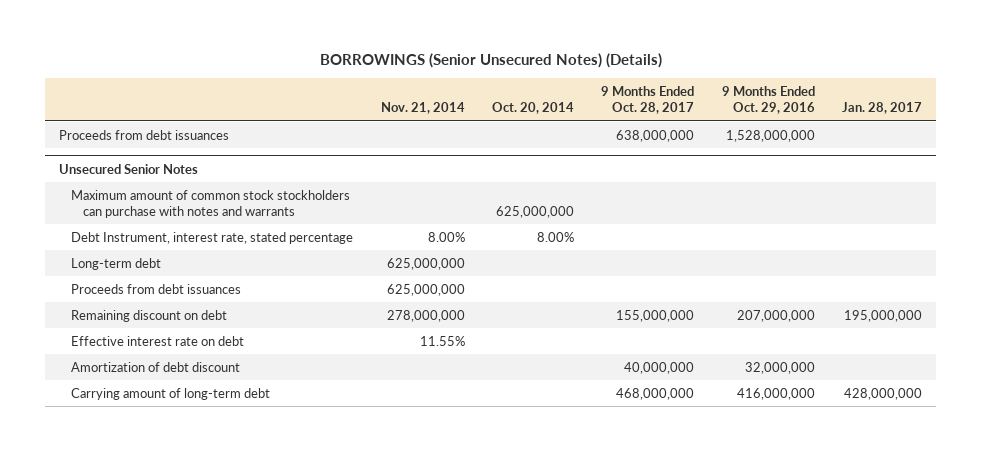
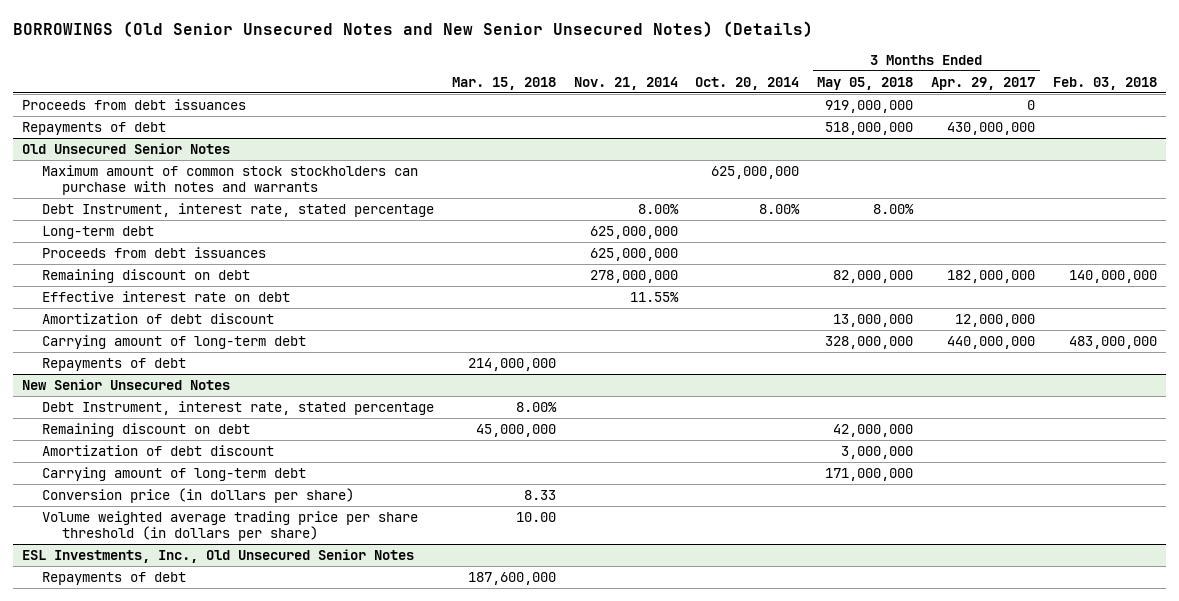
- BORROWINGS (Senior Unsecured Notes) (Details)
+ BORROWINGS (Old Senior Unsecured Notes and New Senior Unsecured Notes) (Details)
- | Nov. 21, 2014 | Oct. 20, 2014 | 9 Months Ended Oct. 28, 2017 | 9 Months Ended Oct. 29, 2016 | Jan. 28, 2017
+ | Mar. 15, 2018 | Nov. 21, 2014 | Oct. 20, 2014 | 3 Months Ended May 05, 2018 | 3 Months Ended Apr. 29, 2017 | Feb. 03, 2018
- Unsecured Senior Notes
+ Repayments of debt | | | | 518,000,000 | 430,000,000 |
+ Old Unsecured Senior Notes
+ Repayments of debt | 214,000,000 | | | | |
+ New Senior Unsecured Notes
+ Debt Instrument, interest rate, stated percentage | 8.00% | | | | |
+ Remaining discount on debt | 45,000,000 | | | 42,000,000 | |
+ Amortization of debt discount | | | | 3,000,000 | |
+ Carrying amount of long-term debt | | | | 171,000,000 | |
+ Conversion price (in dollars per share) | 8.33 | | | | |
+ Volume weighted average trading price per share threshold (in dollars per share) | 10.00 | | | | |
+ ESL Investments, Inc., Old Unsecured Senior Notes
+ Repayments of debt | 187,600,000 | | | | |

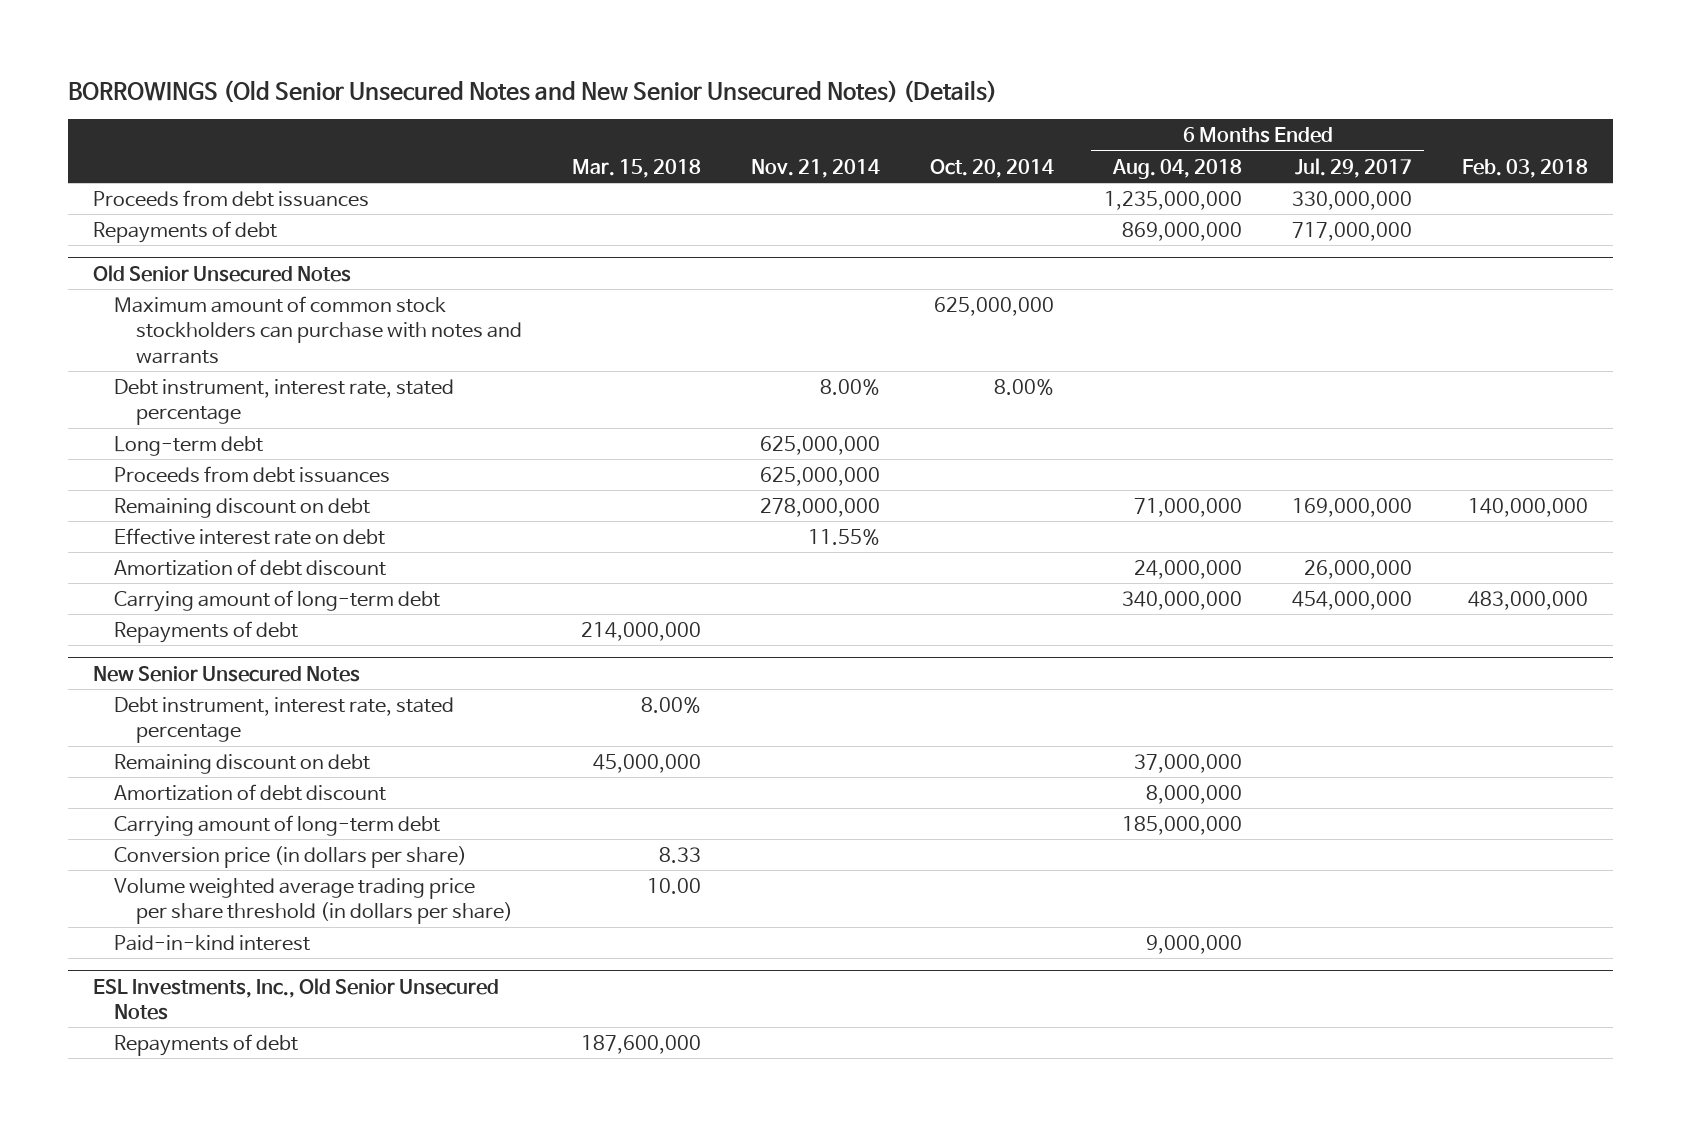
- | Mar. 15, 2018 | Nov. 21, 2014 | Oct. 20, 2014 | 3 Months Ended May 05, 2018 | 3 Months Ended Apr. 29, 2017 | Feb. 03, 2018
+ | Mar. 15, 2018 | Nov. 21, 2014 | Oct. 20, 2014 | 6 Months Ended Aug. 04, 2018 | 6 Months Ended Jul. 29, 2017 | Feb. 03, 2018
- Old Unsecured Senior Notes
+ Old Senior Unsecured Notes
- Debt Instrument, interest rate, stated percentage | | 8.00% | 8.00% | 8.00% | |
+ Debt instrument, interest rate, stated percentage | | 8.00% | 8.00% | | |
@ New Senior Unsecured Notes
- Debt Instrument, interest rate, stated percentage | 8.00% | | | | |
+ Debt instrument, interest rate, stated percentage | 8.00% | | | | |
- ESL Investments, Inc., Old Unsecured Senior Notes
@ New Senior Unsecured Notes
+ Paid-in-kind interest | | | | 9,000,000 | |
+ ESL Investments, Inc., Old Senior Unsecured Notes

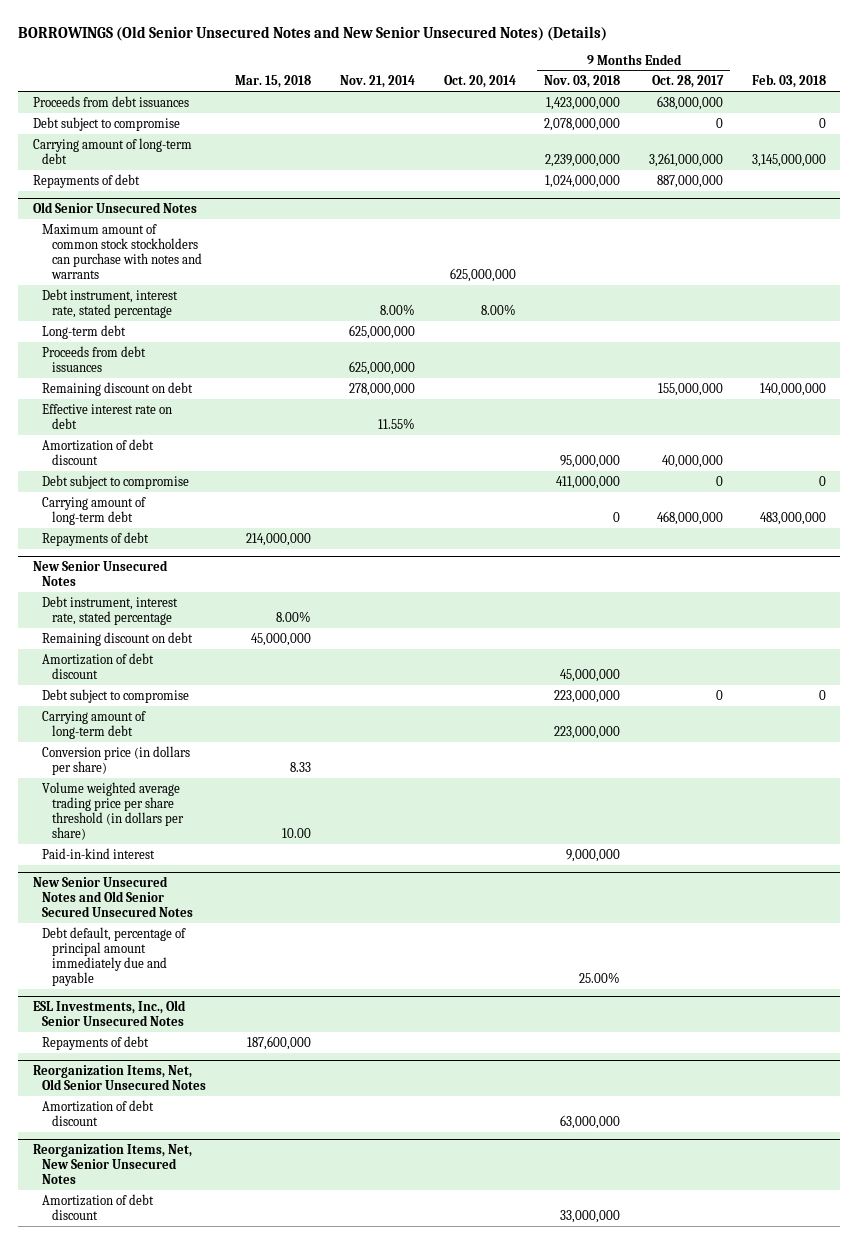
- | Mar. 15, 2018 | Nov. 21, 2014 | Oct. 20, 2014 | 6 Months Ended Aug. 04, 2018 | 6 Months Ended Jul. 29, 2017 | Feb. 03, 2018
+ | Mar. 15, 2018 | Nov. 21, 2014 | Oct. 20, 2014 | 9 Months Ended Nov. 03, 2018 | 9 Months Ended Oct. 28, 2017 | Feb. 03, 2018
+ Debt subject to compromise | | | | 2,078,000,000 | 0 | 0
+ Carrying amount of long-term debt | | | | 2,239,000,000 | 3,261,000,000 | 3,145,000,000
@ Old Senior Unsecured Notes
+ Debt subject to compromise | | | | 411,000,000 | 0 | 0
@ New Senior Unsecured Notes
+ Debt subject to compromise | | | | 223,000,000 | 0 | 0
+ New Senior Unsecured Notes and Old Senior Secured Unsecured Notes
+ Debt default, percentage of principal amount immediately due and payable | | | | 25.00% | |
+ Reorganization Items, Net, Old Senior Unsecured Notes
+ Amortization of debt discount | | | | 63,000,000 | |
+ Reorganization Items, Net, New Senior Unsecured Notes
+ Amortization of debt discount | | | | 33,000,000 | |

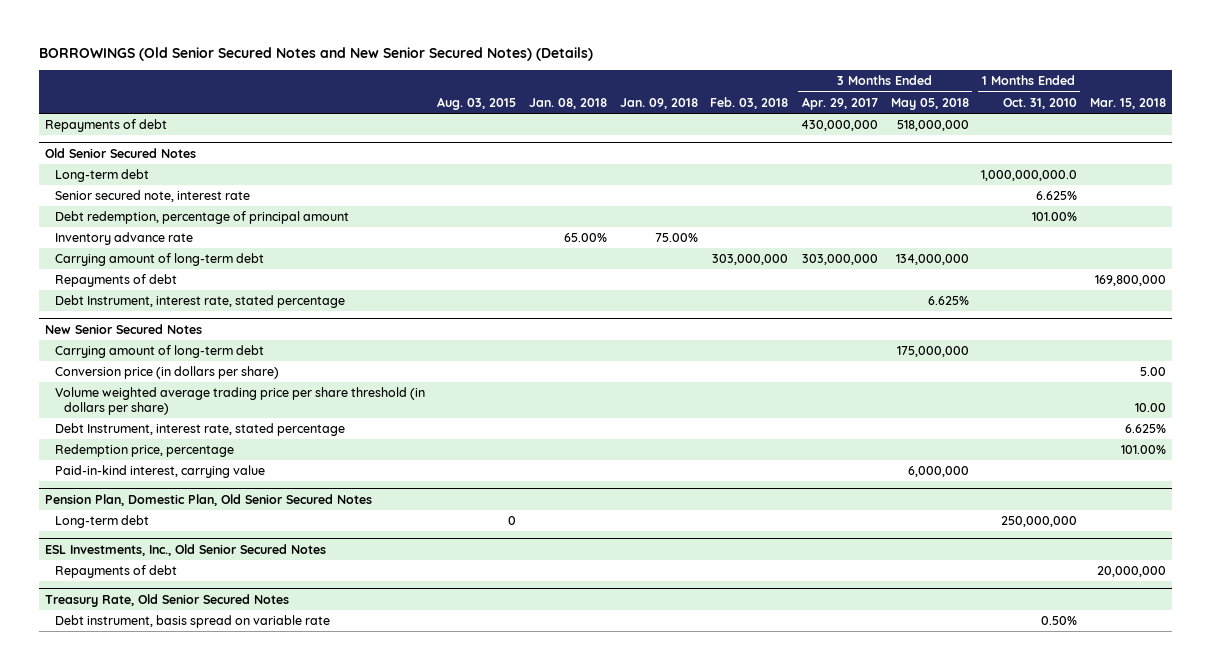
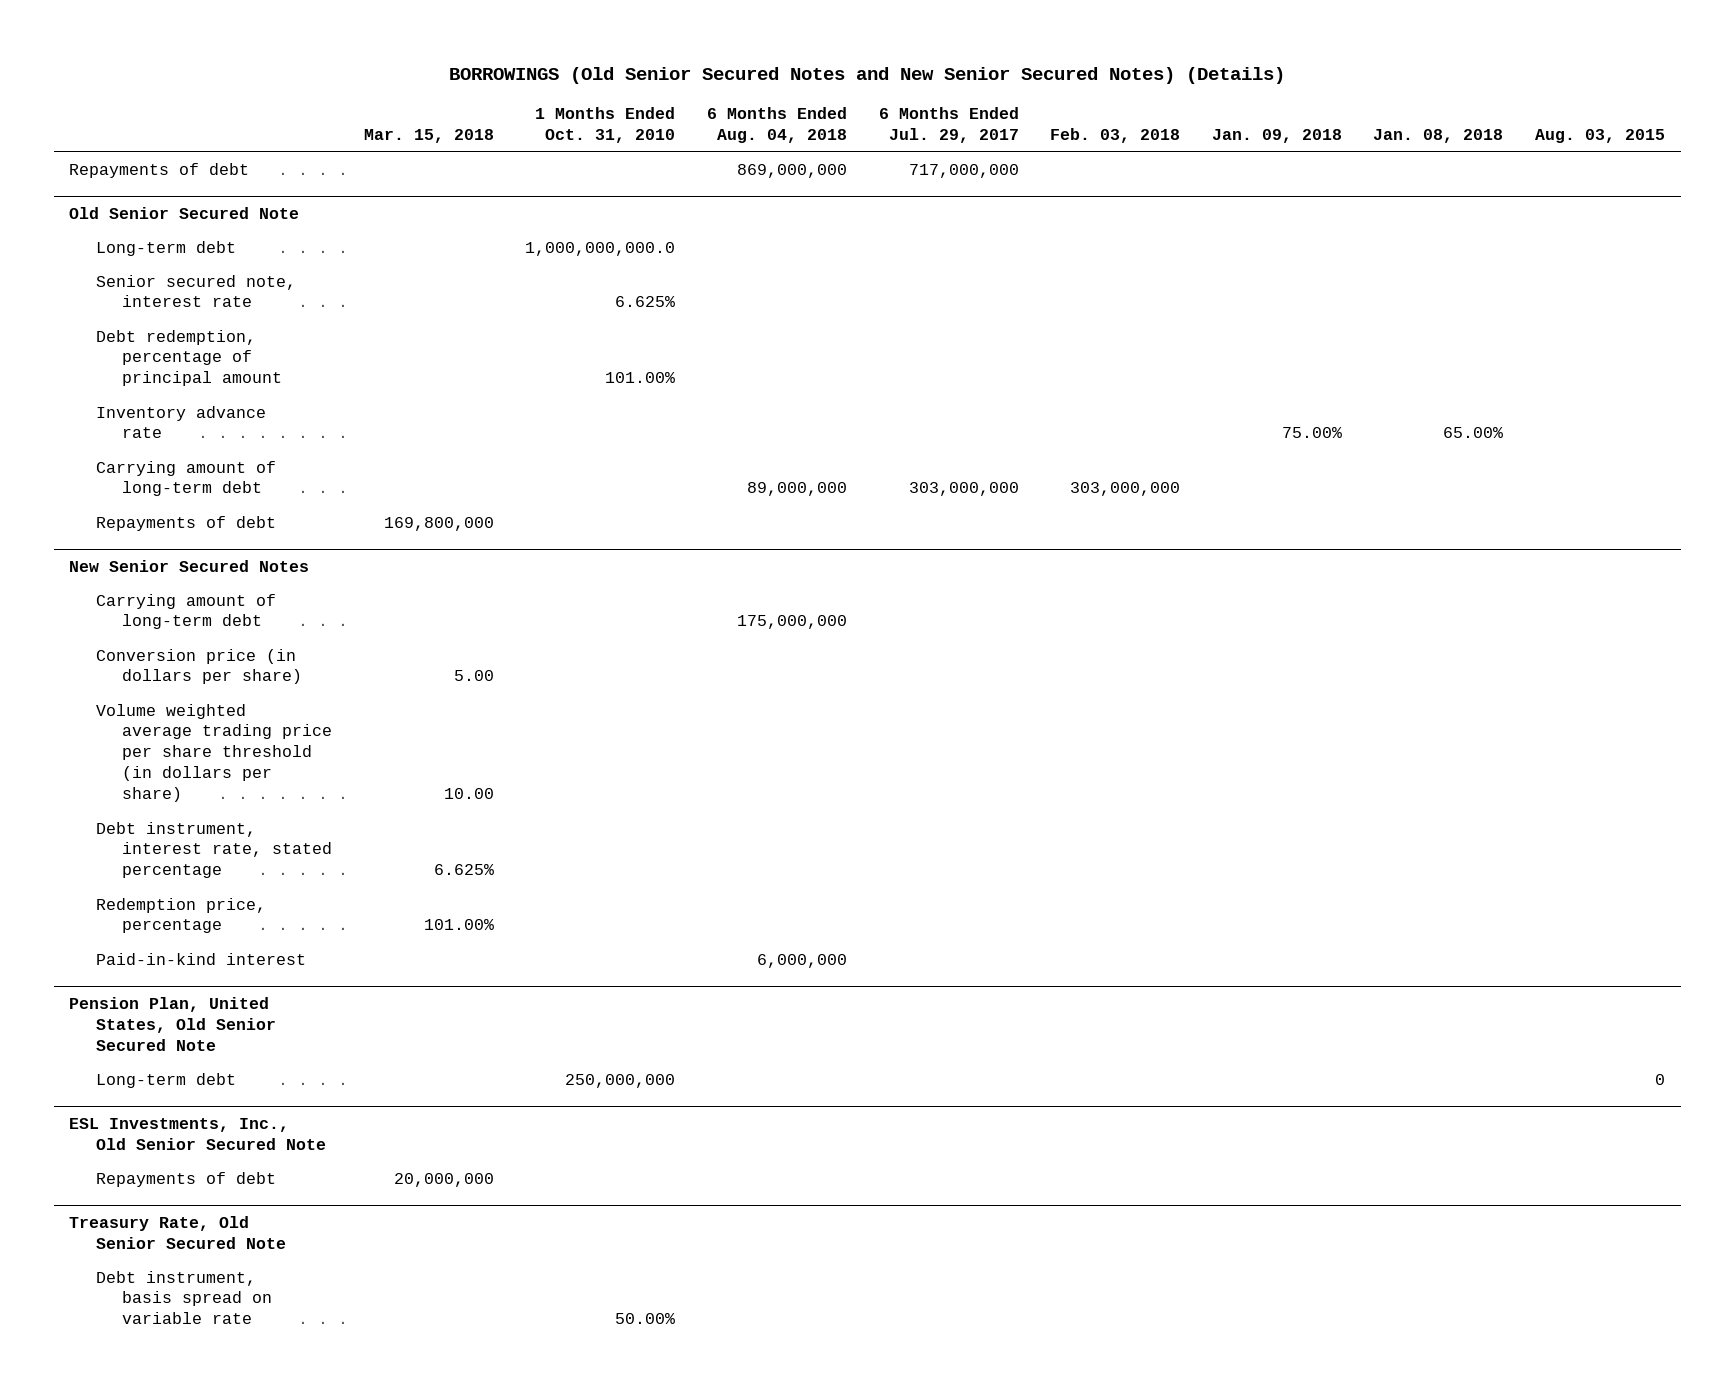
- | Aug. 03, 2015 | Jan. 08, 2018 | Jan. 09, 2018 | Feb. 03, 2018 | 3 Months Ended Apr. 29, 2017 | 3 Months Ended May 05, 2018 | 1 Months Ended Oct. 31, 2010 | Mar. 15, 2018
+ | Mar. 15, 2018 | 1 Months Ended Oct. 31, 2010 | 6 Months Ended Aug. 04, 2018 | 6 Months Ended Jul. 29, 2017 | Feb. 03, 2018 | Jan. 09, 2018 | Jan. 08, 2018 | Aug. 03, 2015
- Old Senior Secured Notes
+ Old Senior Secured Note
- Debt Instrument, interest rate, stated percentage | | | | | | 6.625% | |
@ New Senior Secured Notes
- Debt Instrument, interest rate, stated percentage | | | | | | | | 6.625%
+ Debt instrument, interest rate, stated percentage | 6.625% | | | | | | |
- Paid-in-kind interest, carrying value | | | | | | 6,000,000 | |
- Pension Plan, Domestic Plan, Old Senior Secured Notes
@ New Senior Secured Notes
+ Paid-in-kind interest | | | 6,000,000 | | | | |
+ Pension Plan, United States, Old Senior Secured Note
- ESL Investments, Inc., Old Senior Secured Notes
+ ESL Investments, Inc., Old Senior Secured Note
- Treasury Rate, Old Senior Secured Notes
- Debt instrument, basis spread on variable rate | | | | | | | 0.50% |
+ Treasury Rate, Old Senior Secured Note
+ Debt instrument, basis spread on variable rate | | 50.00% | | | | | |

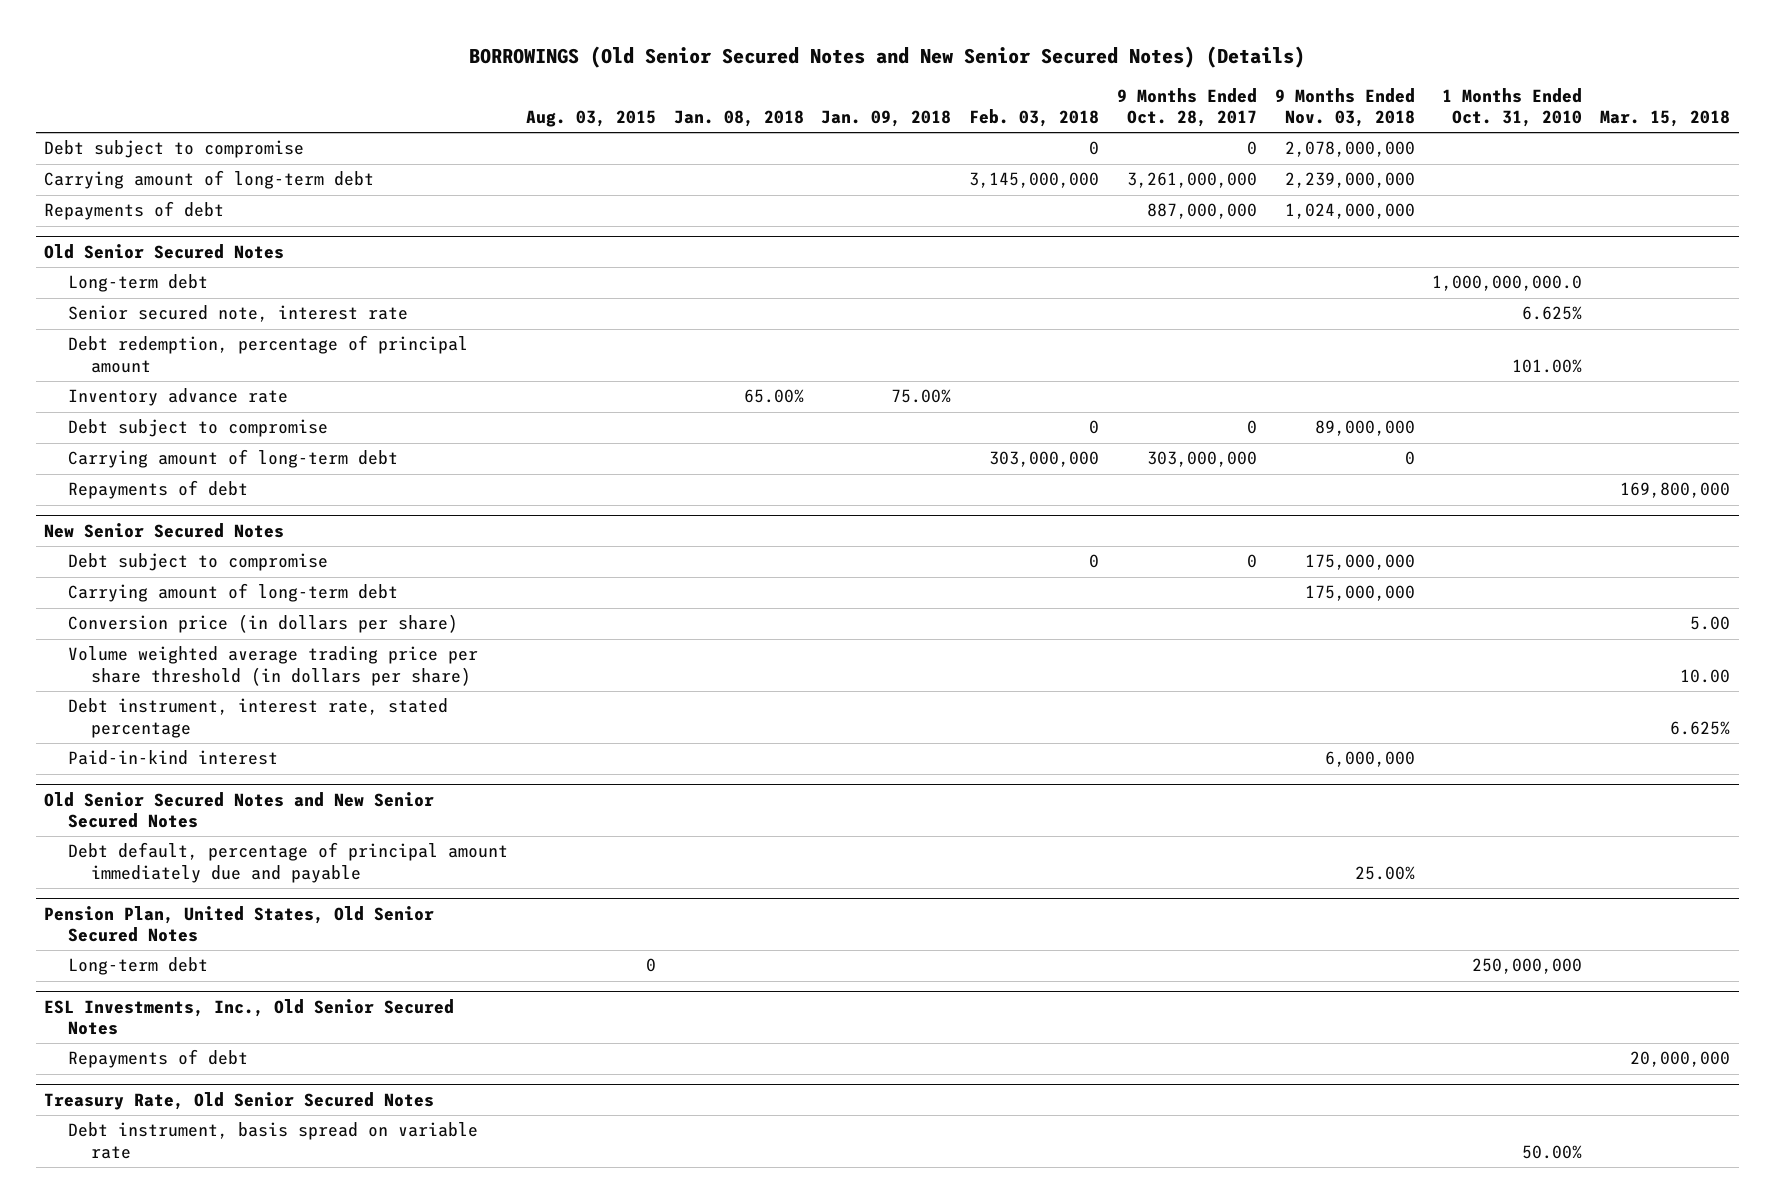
- | Mar. 15, 2018 | 1 Months Ended Oct. 31, 2010 | 6 Months Ended Aug. 04, 2018 | 6 Months Ended Jul. 29, 2017 | Feb. 03, 2018 | Jan. 09, 2018 | Jan. 08, 2018 | Aug. 03, 2015
+ | Aug. 03, 2015 | Jan. 08, 2018 | Jan. 09, 2018 | Feb. 03, 2018 | 9 Months Ended Oct. 28, 2017 | 9 Months Ended Nov. 03, 2018 | 1 Months Ended Oct. 31, 2010 | Mar. 15, 2018
+ Debt subject to compromise | | | | 0 | 0 | 2,078,000,000 | |
+ Carrying amount of long-term debt | | | | 3,145,000,000 | 3,261,000,000 | 2,239,000,000 | |
- Old Senior Secured Note
+ Old Senior Secured Notes
+ Debt subject to compromise | | | | 0 | 0 | 89,000,000 | |
@ New Senior Secured Notes
+ Debt subject to compromise | | | | 0 | 0 | 175,000,000 | |
- Redemption price, percentage | 101.00% | | | | | | |
- Pension Plan, United States, Old Senior Secured Note
+ Old Senior Secured Notes and New Senior Secured Notes
+ Debt default, percentage of principal amount immediately due and payable | | | | | | 25.00% | |
+ Pension Plan, United States, Old Senior Secured Notes
- ESL Investments, Inc., Old Senior Secured Note
+ ESL Investments, Inc., Old Senior Secured Notes
- Treasury Rate, Old Senior Secured Note
+ Treasury Rate, Old Senior Secured Notes

